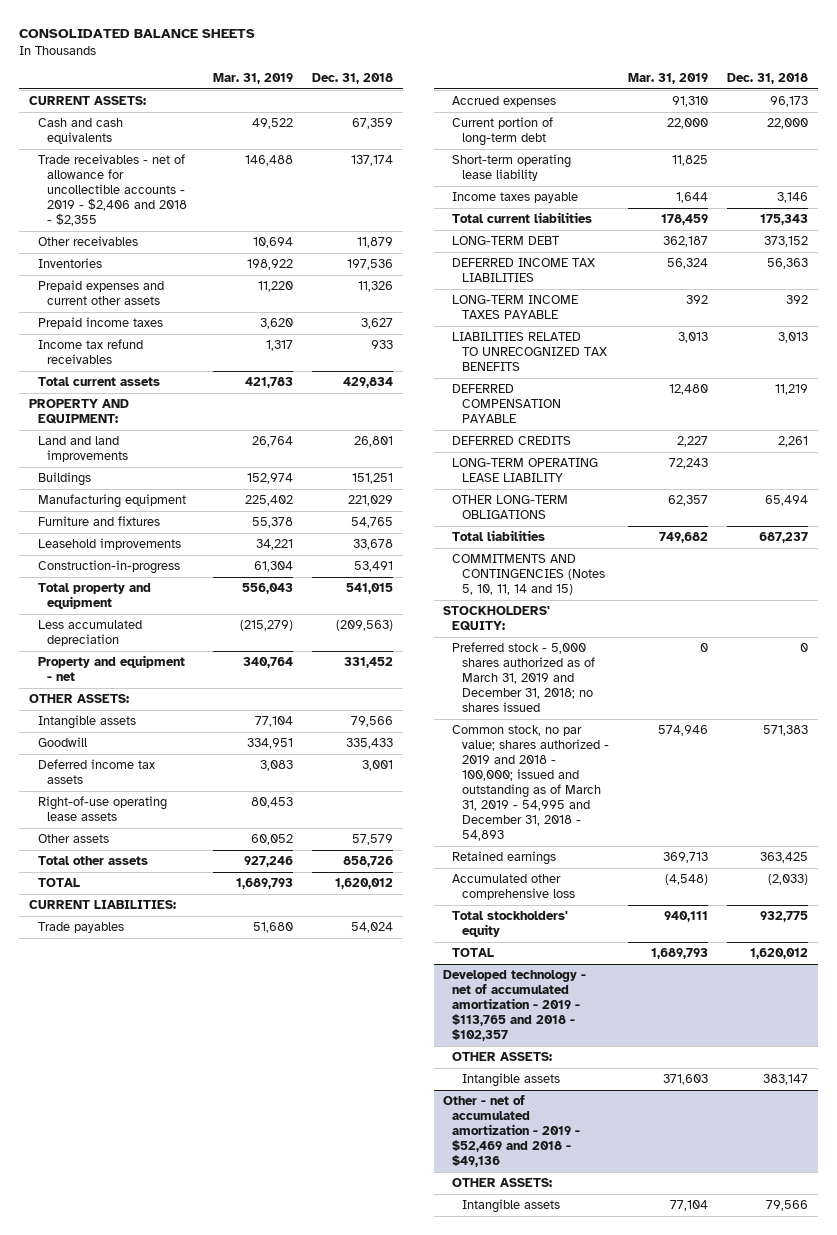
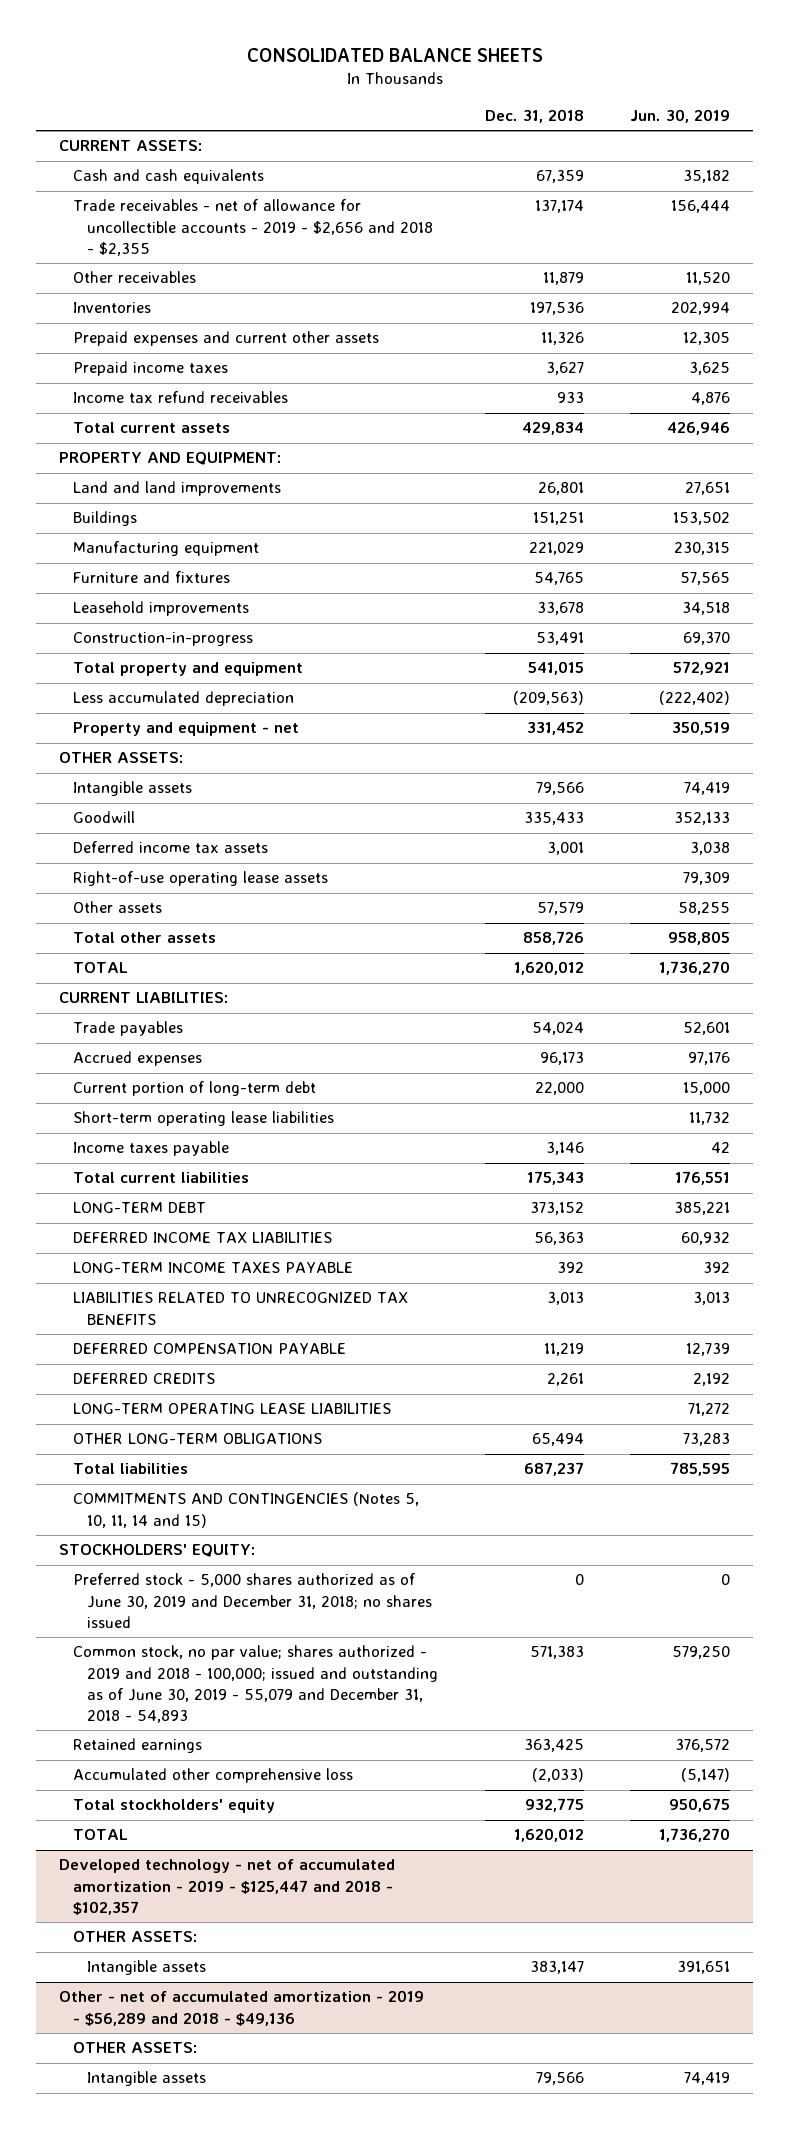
- | Mar. 31, 2019 | Dec. 31, 2018
+ | Dec. 31, 2018 | Jun. 30, 2019
- Trade receivables - net of allowance for uncollectible accounts - 2019 - $2,406 and 2018 - $2,355 | 146,488 | 137,174
+ Trade receivables - net of allowance for uncollectible accounts - 2019 - $2,656 and 2018 - $2,355 | 137,174 | 156,444
- Short-term operating lease liability | 11,825 |
+ Short-term operating lease liabilities | | 11,732
- LONG-TERM OPERATING LEASE LIABILITY | 72,243 |
+ LONG-TERM OPERATING LEASE LIABILITIES | | 71,272
- Preferred stock - 5,000 shares authorized as of March 31, 2019 and December 31, 2018; no shares issued | 0 | 0
- Common stock, no par value; shares authorized - 2019 and 2018 - 100,000; issued and outstanding as of March 31, 2019 - 54,995 and December 31, 2018 - 54,893 | 574,946 | 571,383
+ Preferred stock - 5,000 shares authorized as of June 30, 2019 and December 31, 2018; no shares issued | 0 | 0
+ Common stock, no par value; shares authorized - 2019 and 2018 - 100,000; issued and outstanding as of June 30, 2019 - 55,079 and December 31, 2018 - 54,893 | 571,383 | 579,250
- Developed technology - net of accumulated amortization - 2019 - $113,765 and 2018 - $102,357
+ Developed technology - net of accumulated amortization - 2019 - $125,447 and 2018 - $102,357
- Other - net of accumulated amortization - 2019 - $52,469 and 2018 - $49,136
+ Other - net of accumulated amortization - 2019 - $56,289 and 2018 - $49,136

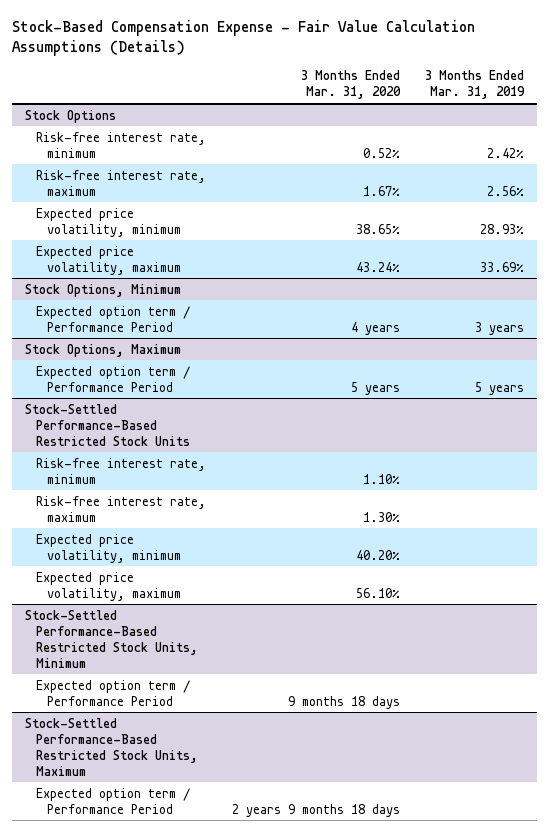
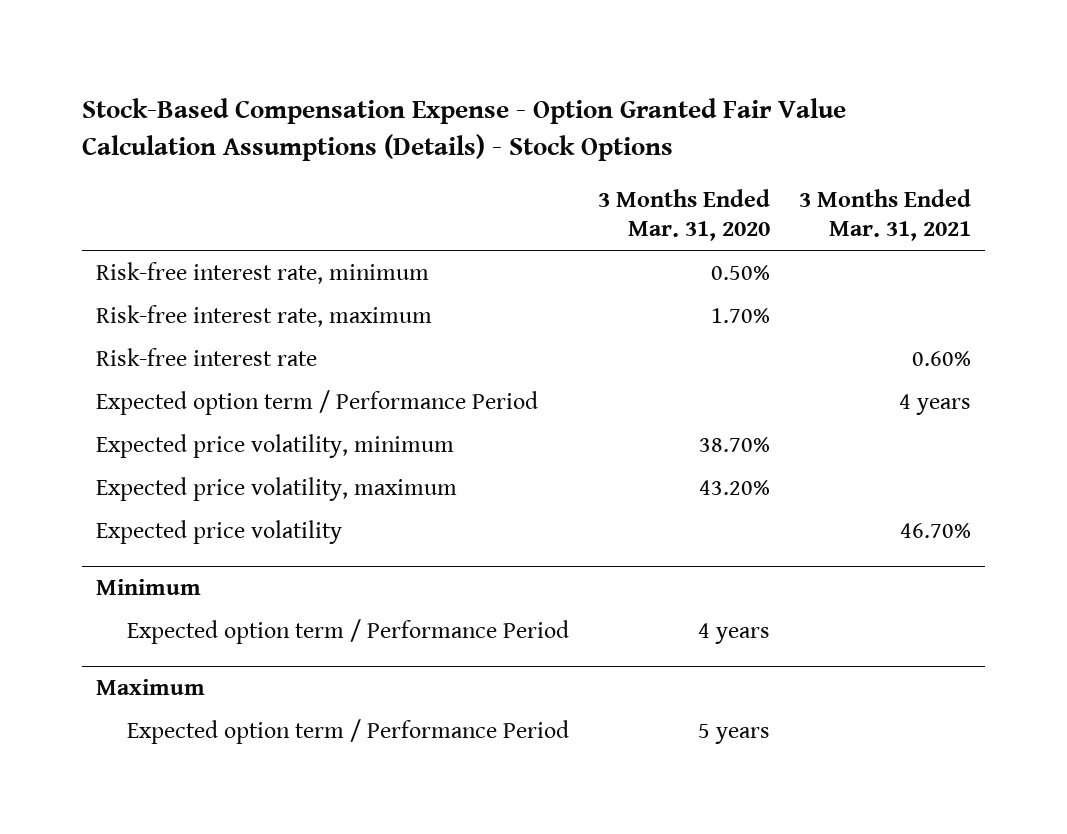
- Stock-Based Compensation Expense - Fair Value Calculation Assumptions (Details)
+ Stock-Based Compensation Expense - Option Granted Fair Value Calculation Assumptions (Details) - Stock Options
- | 3 Months Ended Mar. 31, 2020 | 3 Months Ended Mar. 31, 2019
+ | 3 Months Ended Mar. 31, 2020 | 3 Months Ended Mar. 31, 2021
- Stock Options
- Risk-free interest rate, minimum | 0.52% | 2.42%
- Risk-free interest rate, maximum | 1.67% | 2.56%
- Expected price volatility, minimum | 38.65% | 28.93%
- Expected price volatility, maximum | 43.24% | 33.69%
- Stock Options, Minimum
+ Risk-free interest rate, minimum | 0.50% |
+ Risk-free interest rate, maximum | 1.70% |
+ Risk-free interest rate | | 0.60%
+ Expected option term / Performance Period | | 4 years
+ Expected price volatility, minimum | 38.70% |
+ Expected price volatility, maximum | 43.20% |
+ Expected price volatility | | 46.70%
+ Minimum
- Stock Options, Maximum
+ Maximum
- Stock-Settled Performance-Based Restricted Stock Units
- Risk-free interest rate, minimum | 1.10% |
- Risk-free interest rate, maximum | 1.30% |
- Expected price volatility, minimum | 40.20% |
- Expected price volatility, maximum | 56.10% |
- Stock-Settled Performance-Based Restricted Stock Units, Minimum
- Expected option term / Performance Period | 9 months 18 days |
- Stock-Settled Performance-Based Restricted Stock Units, Maximum
- Expected option term / Performance Period | 2 years 9 months 18 days |

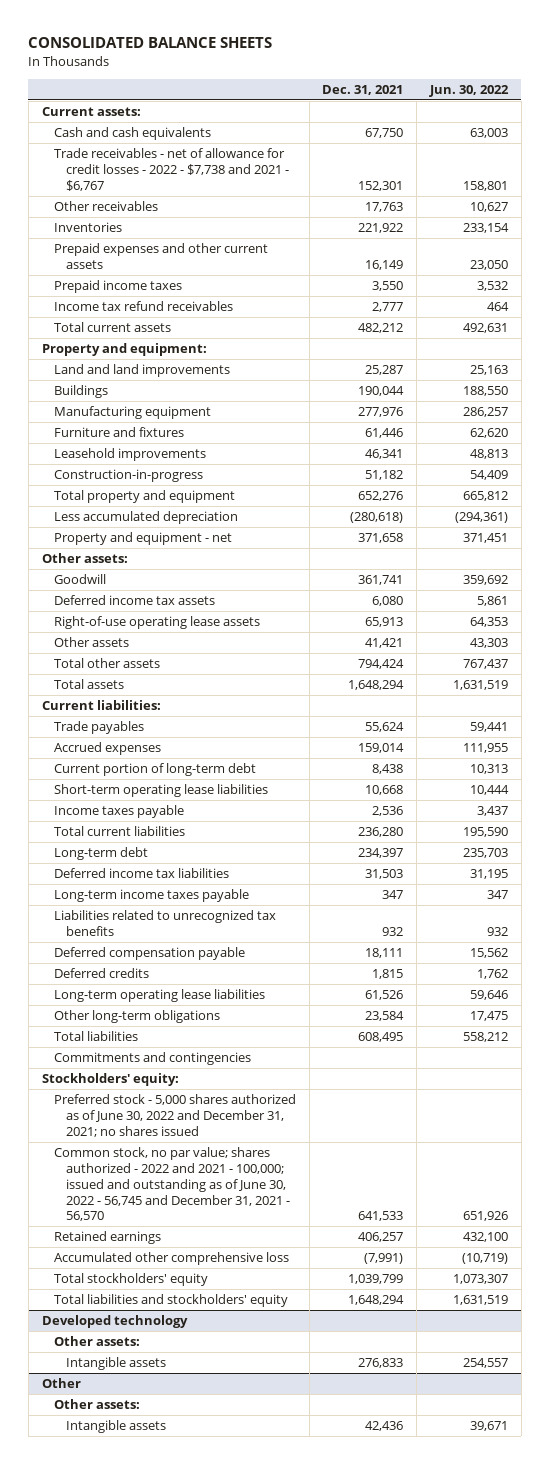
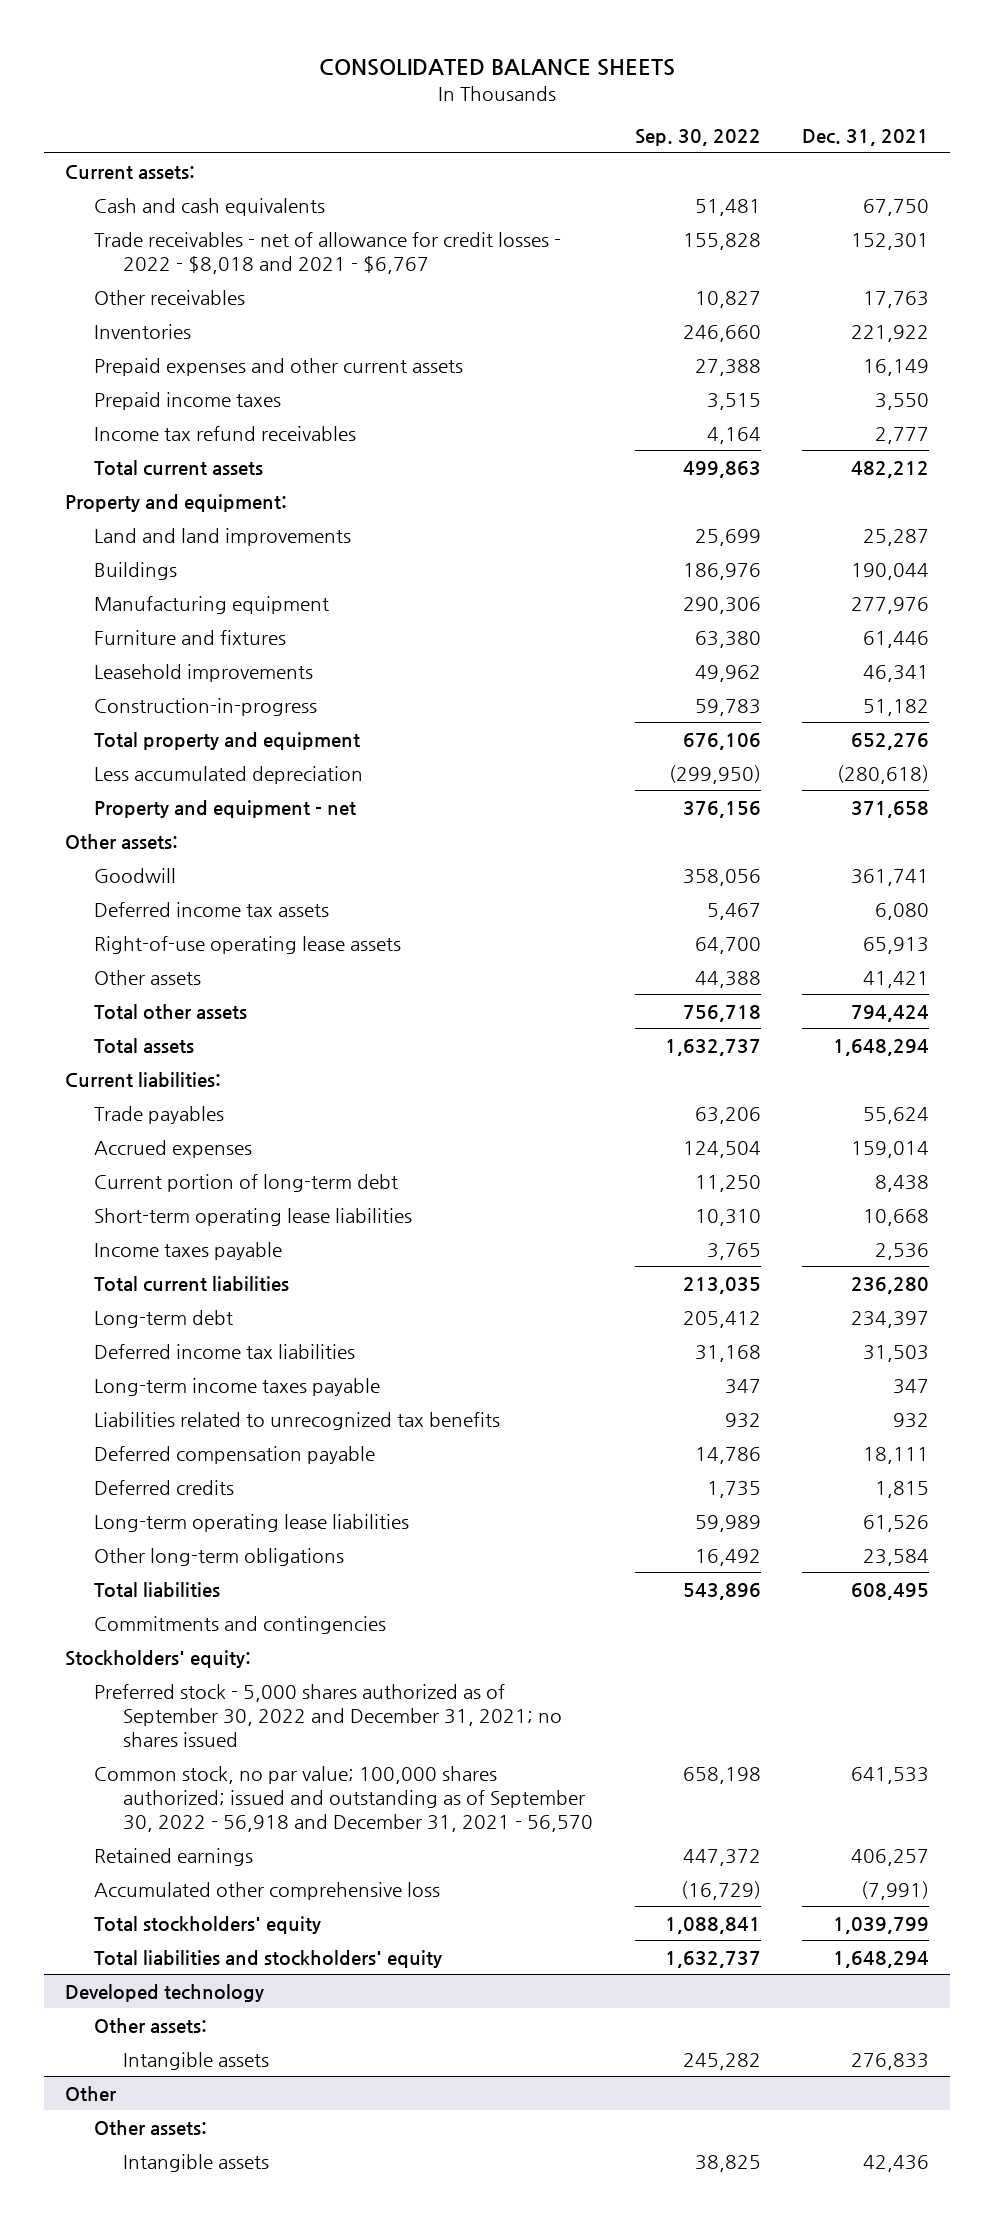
- | Dec. 31, 2021 | Jun. 30, 2022
+ | Sep. 30, 2022 | Dec. 31, 2021
- Trade receivables - net of allowance for credit losses - 2022 - $7,738 and 2021 - $6,767 | 152,301 | 158,801
+ Trade receivables - net of allowance for credit losses - 2022 - $8,018 and 2021 - $6,767 | 155,828 | 152,301
- Preferred stock - 5,000 shares authorized as of June 30, 2022 and December 31, 2021; no shares issued
- Common stock, no par value; shares authorized - 2022 and 2021 - 100,000; issued and outstanding as of June 30, 2022 - 56,745 and December 31, 2021 - 56,570 | 641,533 | 651,926
+ Preferred stock - 5,000 shares authorized as of September 30, 2022 and December 31, 2021; no shares issued
+ Common stock, no par value; 100,000 shares authorized; issued and outstanding as of September 30, 2022 - 56,918 and December 31, 2021 - 56,570 | 658,198 | 641,533

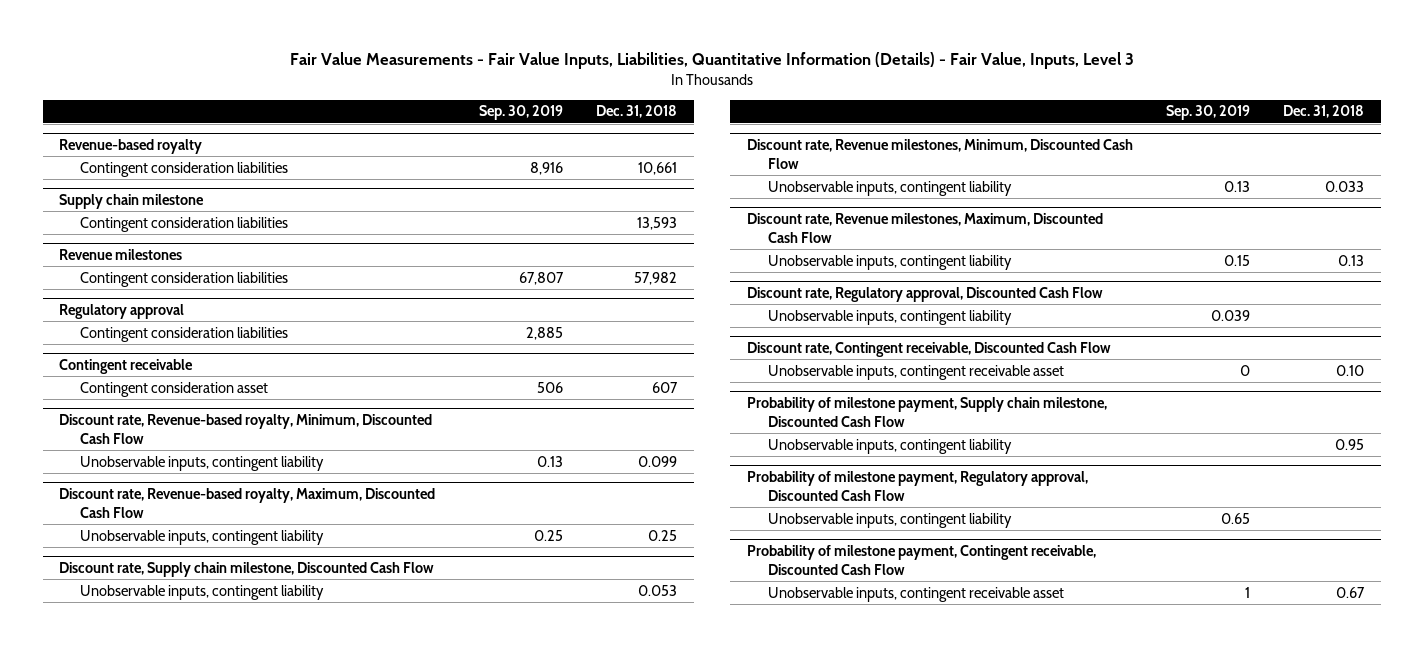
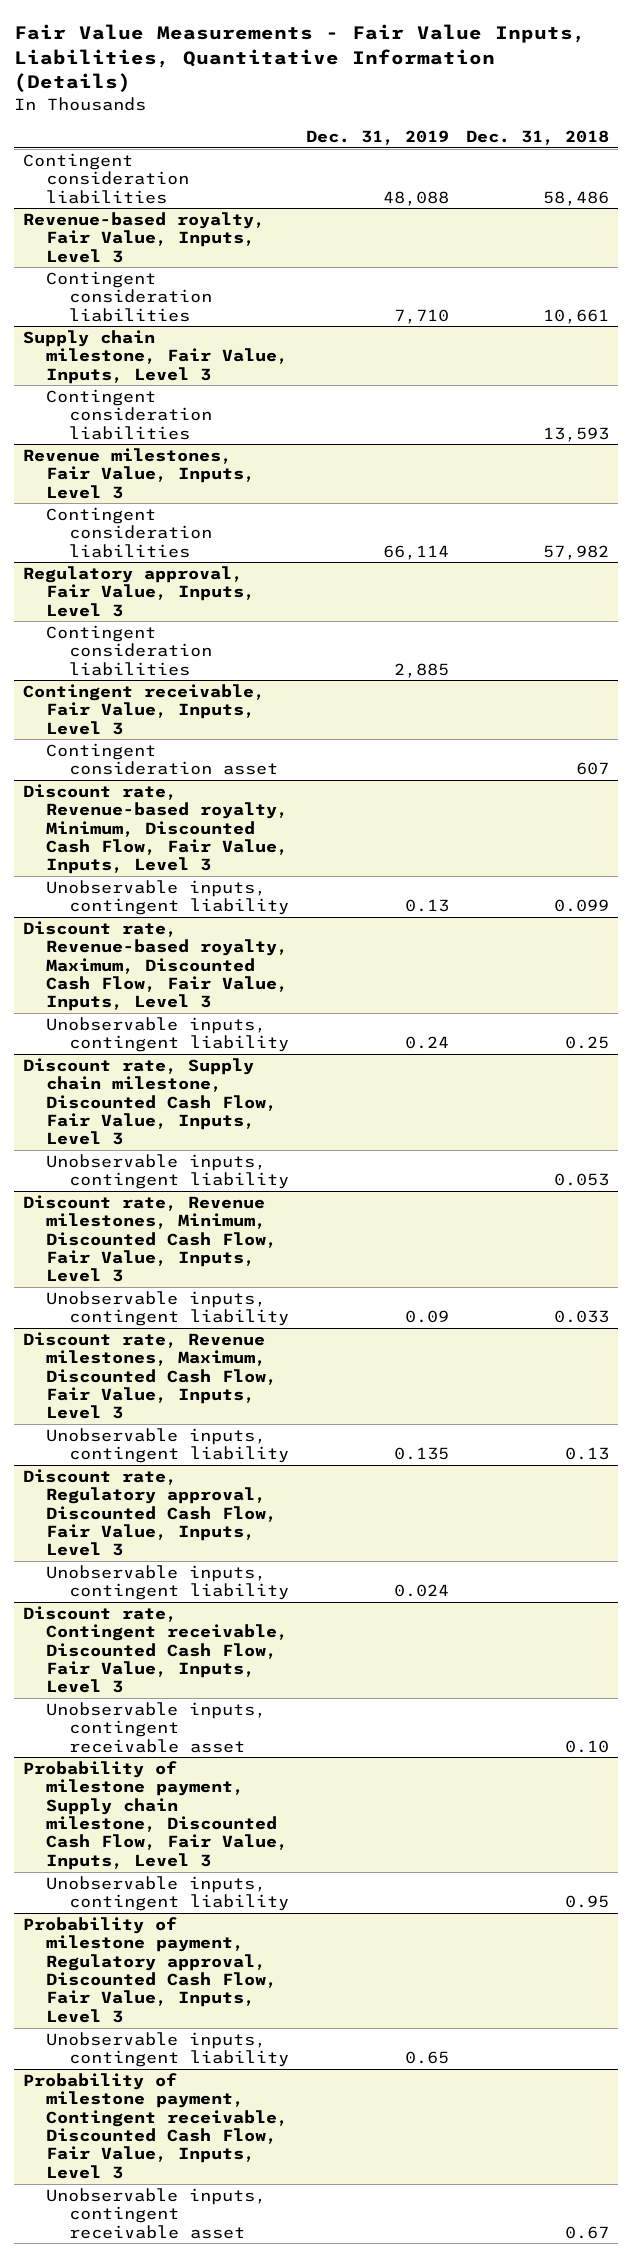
- Fair Value Measurements - Fair Value Inputs, Liabilities, Quantitative Information (Details) - Fair Value, Inputs, Level 3
+ Fair Value Measurements - Fair Value Inputs, Liabilities, Quantitative Information (Details)
- | Sep. 30, 2019 | Dec. 31, 2018
+ | Dec. 31, 2019 | Dec. 31, 2018
- Revenue-based royalty
+ Contingent consideration liabilities | 48,088 | 58,486
+ Revenue-based royalty, Fair Value, Inputs, Level 3
- Supply chain milestone
+ Supply chain milestone, Fair Value, Inputs, Level 3
- Revenue milestones
+ Revenue milestones, Fair Value, Inputs, Level 3
- Regulatory approval
+ Regulatory approval, Fair Value, Inputs, Level 3
- Contingent receivable
+ Contingent receivable, Fair Value, Inputs, Level 3
- Discount rate, Revenue-based royalty, Minimum, Discounted Cash Flow
+ Discount rate, Revenue-based royalty, Minimum, Discounted Cash Flow, Fair Value, Inputs, Level 3
- Discount rate, Revenue-based royalty, Maximum, Discounted Cash Flow
+ Discount rate, Revenue-based royalty, Maximum, Discounted Cash Flow, Fair Value, Inputs, Level 3
- Discount rate, Supply chain milestone, Discounted Cash Flow
+ Discount rate, Supply chain milestone, Discounted Cash Flow, Fair Value, Inputs, Level 3
- Discount rate, Revenue milestones, Minimum, Discounted Cash Flow
+ Discount rate, Revenue milestones, Minimum, Discounted Cash Flow, Fair Value, Inputs, Level 3
- Discount rate, Revenue milestones, Maximum, Discounted Cash Flow
+ Discount rate, Revenue milestones, Maximum, Discounted Cash Flow, Fair Value, Inputs, Level 3
- Discount rate, Regulatory approval, Discounted Cash Flow
+ Discount rate, Regulatory approval, Discounted Cash Flow, Fair Value, Inputs, Level 3
- Discount rate, Contingent receivable, Discounted Cash Flow
+ Discount rate, Contingent receivable, Discounted Cash Flow, Fair Value, Inputs, Level 3
- Probability of milestone payment, Supply chain milestone, Discounted Cash Flow
+ Probability of milestone payment, Supply chain milestone, Discounted Cash Flow, Fair Value, Inputs, Level 3
- Probability of milestone payment, Regulatory approval, Discounted Cash Flow
+ Probability of milestone payment, Regulatory approval, Discounted Cash Flow, Fair Value, Inputs, Level 3
- Probability of milestone payment, Contingent receivable, Discounted Cash Flow
+ Probability of milestone payment, Contingent receivable, Discounted Cash Flow, Fair Value, Inputs, Level 3

